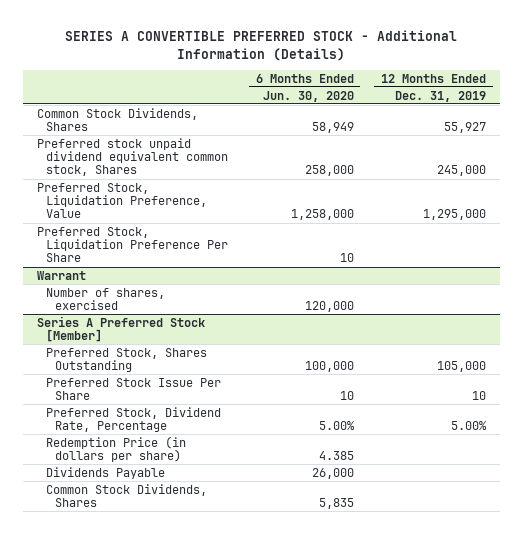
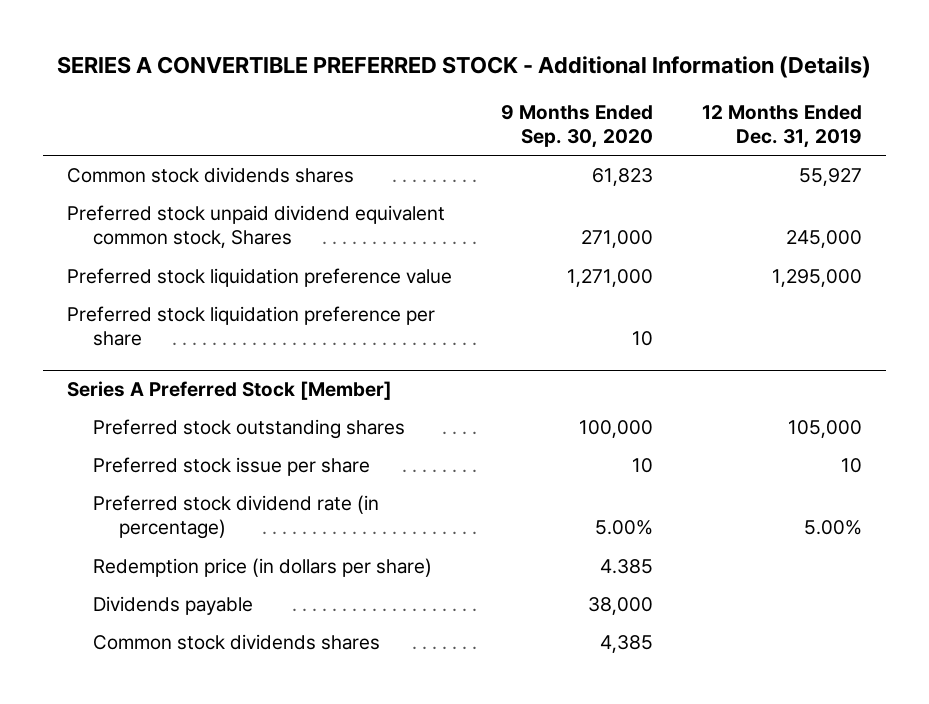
- | 6 Months Ended Jun. 30, 2020 | 12 Months Ended Dec. 31, 2019
+ | 9 Months Ended Sep. 30, 2020 | 12 Months Ended Dec. 31, 2019
- Common Stock Dividends, Shares | 58,949 | 55,927
+ Common stock dividends shares | 61,823 | 55,927
- Preferred Stock, Liquidation Preference, Value | 1,258,000 | 1,295,000
- Preferred Stock, Liquidation Preference Per Share | 10 |
- Warrant
- Number of shares, exercised | 120,000 |
+ Preferred stock liquidation preference value | 1,271,000 | 1,295,000
+ Preferred stock liquidation preference per share | 10 |
@ Series A Preferred Stock [Member]
- Preferred Stock, Shares Outstanding | 100,000 | 105,000
- Preferred Stock Issue Per Share | 10 | 10
- Preferred Stock, Dividend Rate, Percentage | 5.00% | 5.00%
- Redemption Price (in dollars per share) | 4.385 |
- Dividends Payable | 26,000 |
- Common Stock Dividends, Shares | 5,835 |
+ Preferred stock outstanding shares | 100,000 | 105,000
+ Preferred stock issue per share | 10 | 10
+ Preferred stock dividend rate (in percentage) | 5.00% | 5.00%
+ Redemption price (in dollars per share) | 4.385 |
+ Dividends payable | 38,000 |
+ Common stock dividends shares | 4,385 |

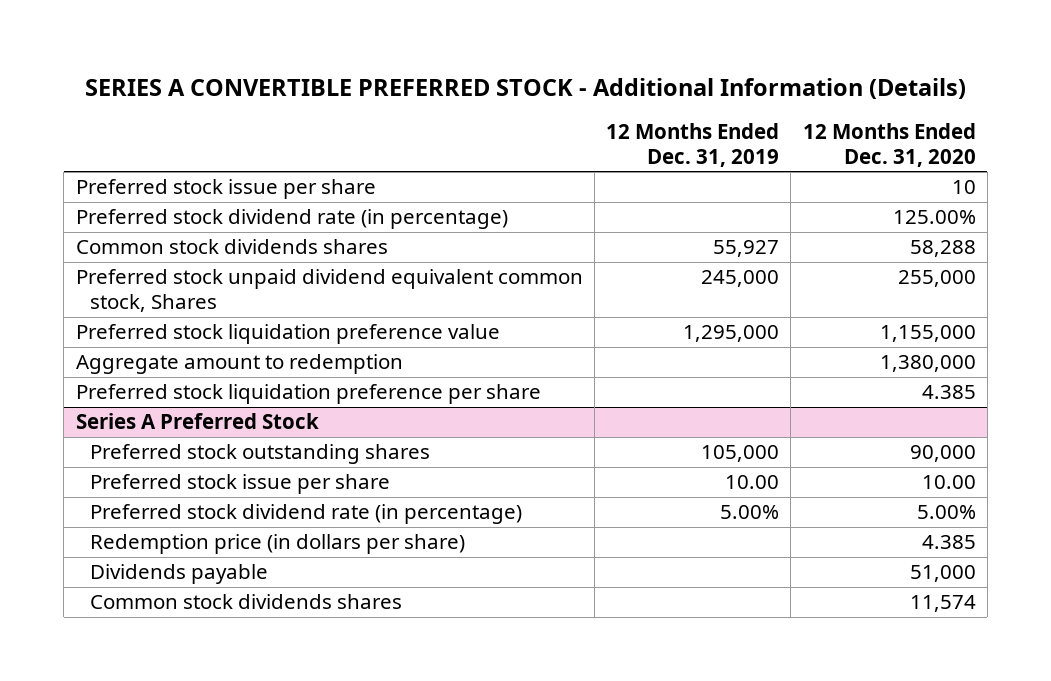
- | 9 Months Ended Sep. 30, 2020 | 12 Months Ended Dec. 31, 2019
+ | 12 Months Ended Dec. 31, 2019 | 12 Months Ended Dec. 31, 2020
+ Preferred stock issue per share | | 10
+ Preferred stock dividend rate (in percentage) | | 125.00%
+ Aggregate amount to redemption | | 1,380,000
- Series A Preferred Stock [Member]
+ Series A Preferred Stock
- Preferred stock issue per share | 10 | 10
+ Preferred stock issue per share | 10.00 | 10.00

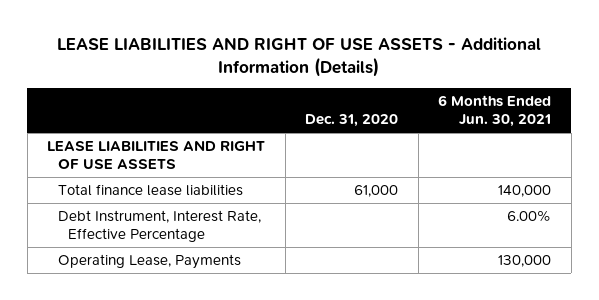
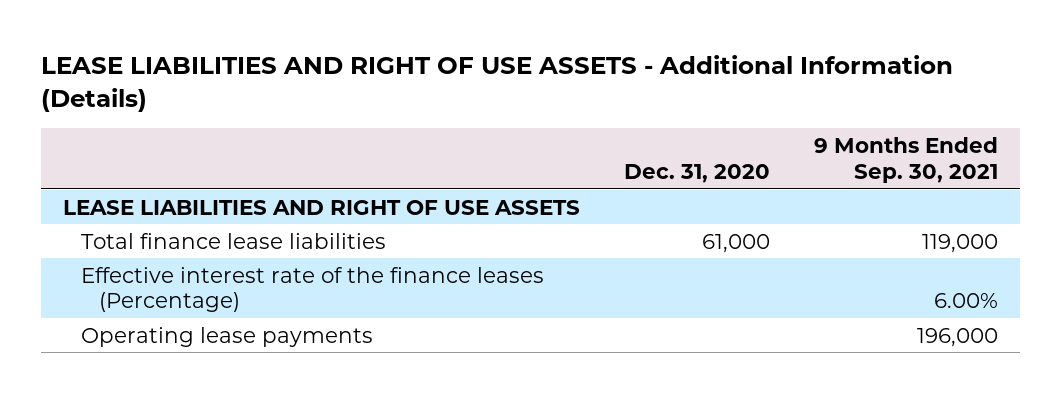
- | Dec. 31, 2020 | 6 Months Ended Jun. 30, 2021
+ | Dec. 31, 2020 | 9 Months Ended Sep. 30, 2021
- Debt Instrument, Interest Rate, Effective Percentage | | 6.00%
- Operating Lease, Payments | | 130,000
+ Effective interest rate of the finance leases (Percentage) | | 6.00%
+ Operating lease payments | | 196,000

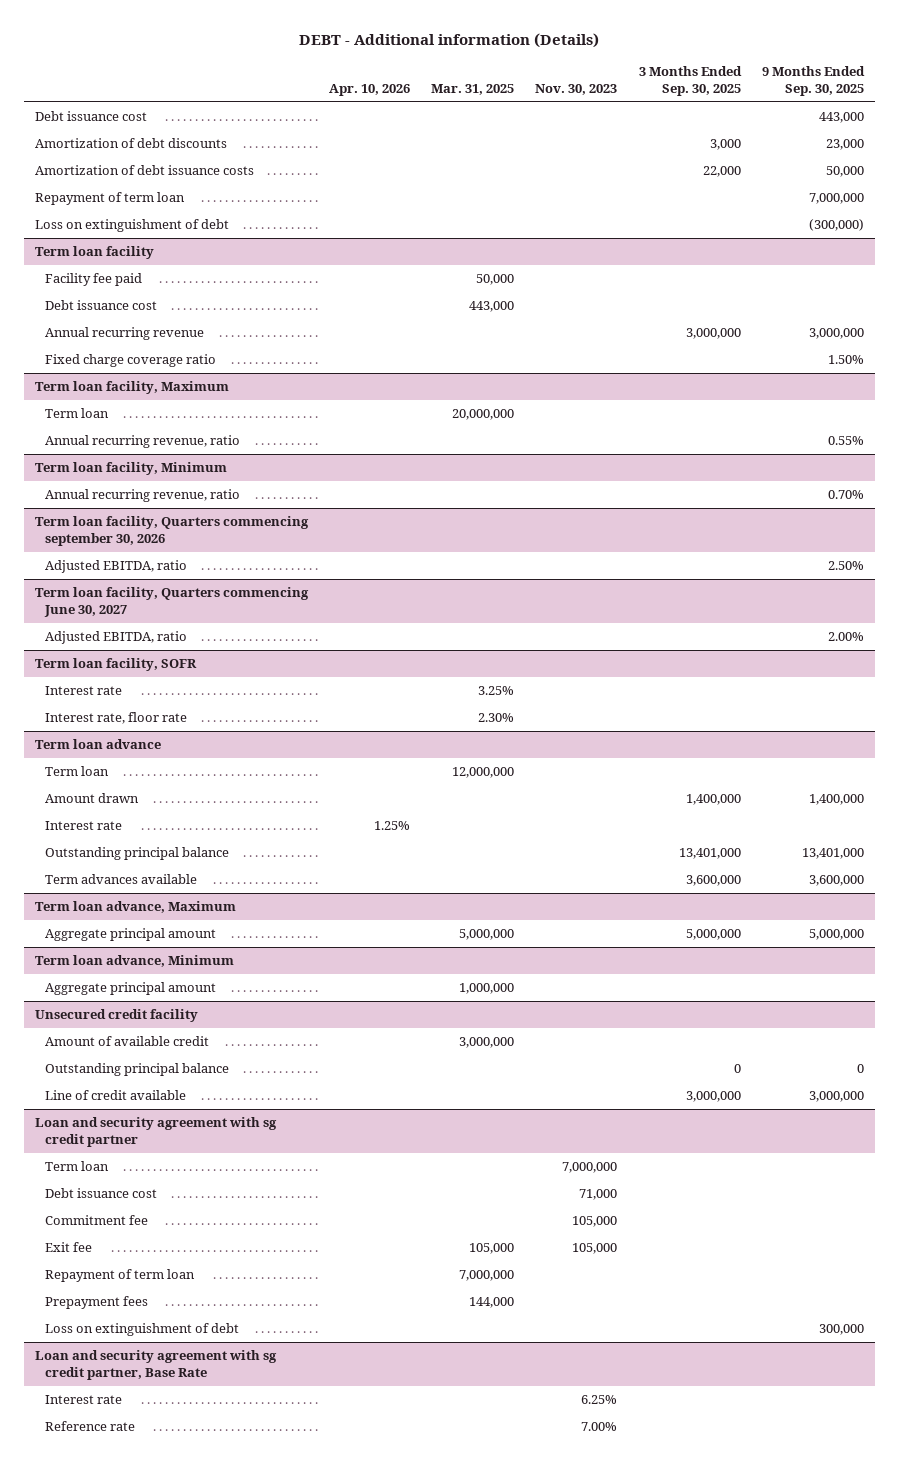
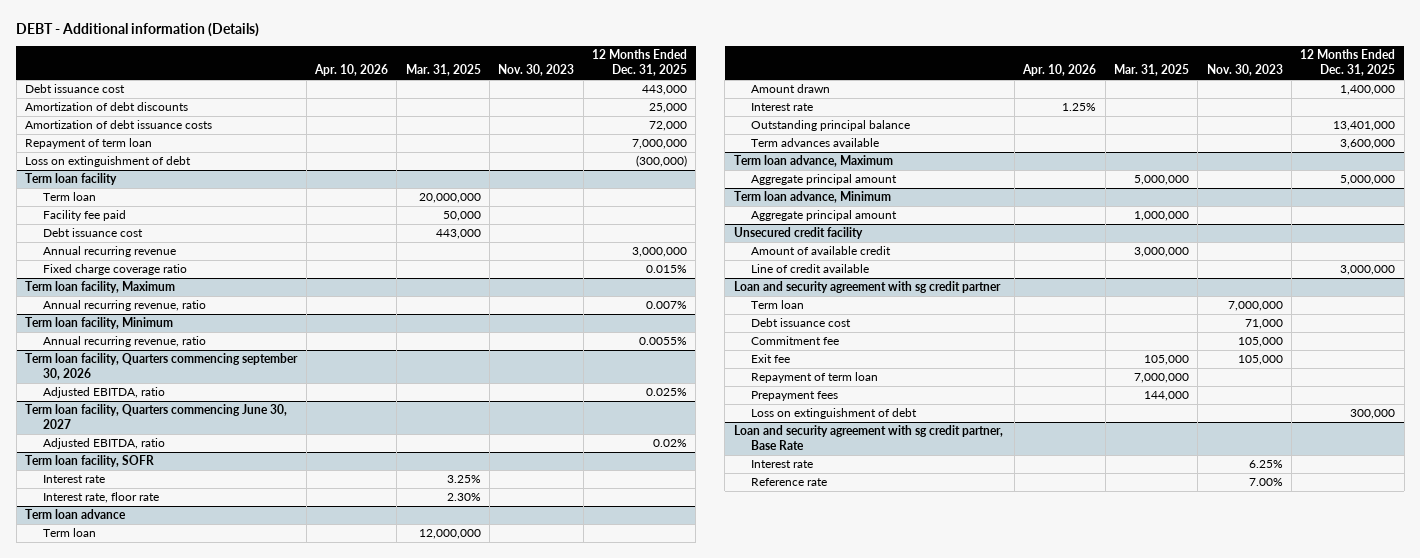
- | Apr. 10, 2026 | Mar. 31, 2025 | Nov. 30, 2023 | 3 Months Ended Sep. 30, 2025 | 9 Months Ended Sep. 30, 2025
+ | Apr. 10, 2026 | Mar. 31, 2025 | Nov. 30, 2023 | 12 Months Ended Dec. 31, 2025
@ Term loan facility
+ Term loan | | 20,000,000 | |
@ Term loan facility, Maximum
- Term loan | | 20,000,000 | | |
@ Unsecured credit facility
- Outstanding principal balance | | | | 0 | 0

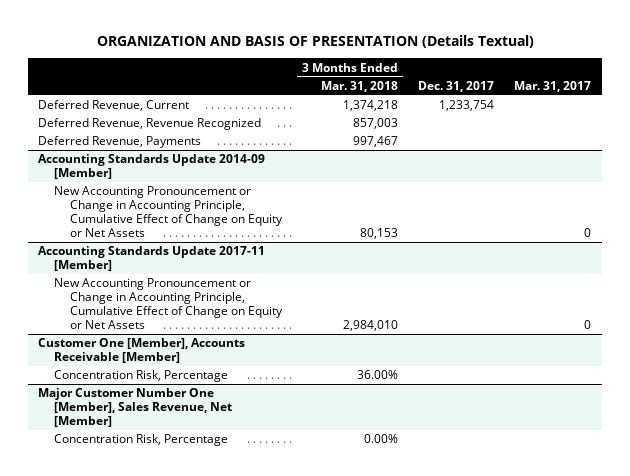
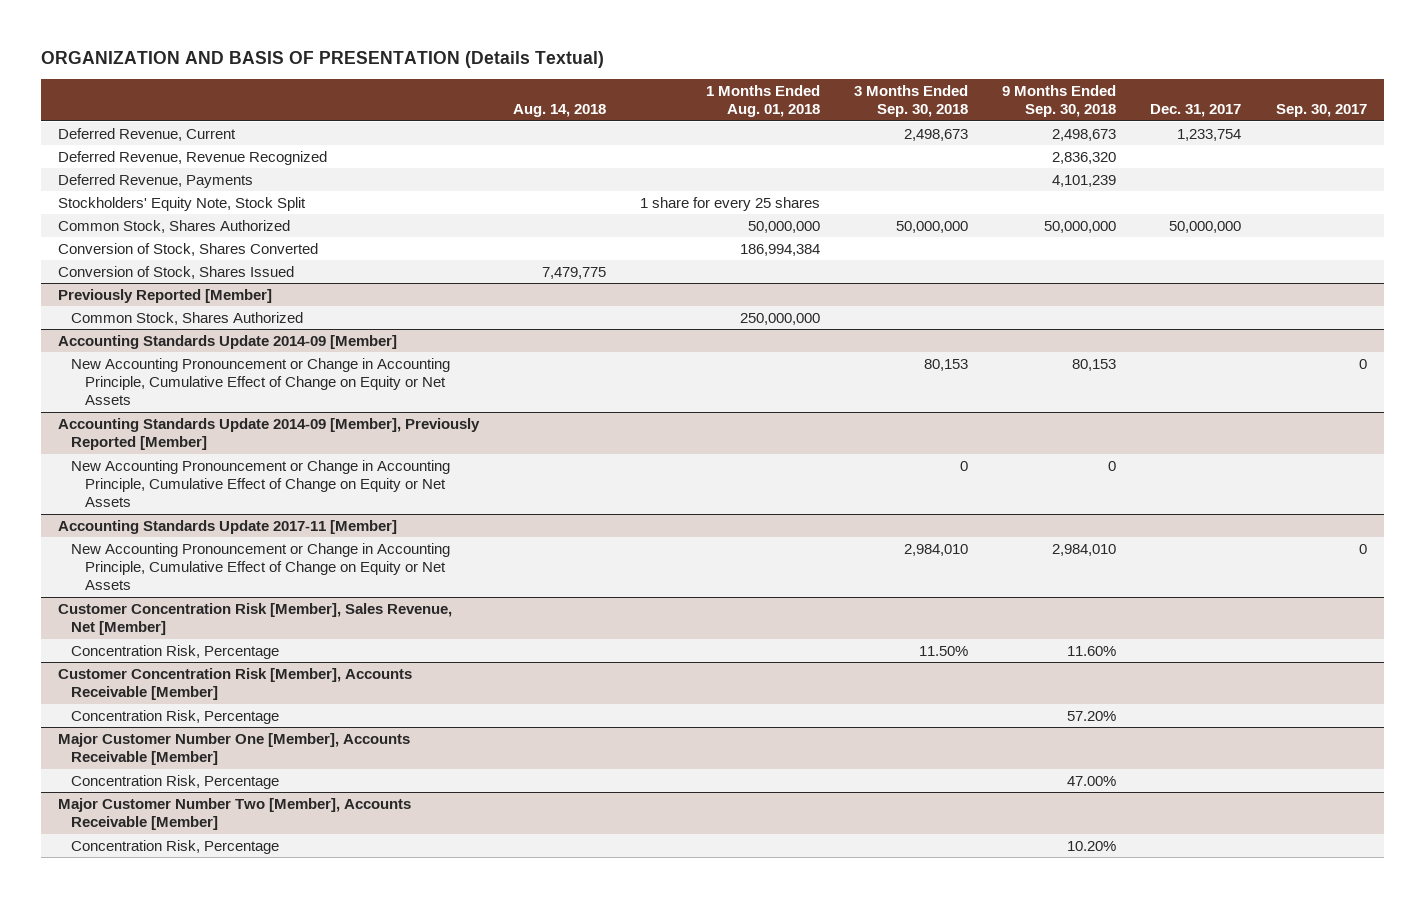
- | 3 Months Ended Mar. 31, 2018 | Dec. 31, 2017 | Mar. 31, 2017
+ | Aug. 14, 2018 | 1 Months Ended Aug. 01, 2018 | 3 Months Ended Sep. 30, 2018 | 9 Months Ended Sep. 30, 2018 | Dec. 31, 2017 | Sep. 30, 2017
+ Stockholders' Equity Note, Stock Split | | 1 share for every 25 shares | | | |
+ Common Stock, Shares Authorized | | 50,000,000 | 50,000,000 | 50,000,000 | 50,000,000 |
+ Conversion of Stock, Shares Converted | | 186,994,384 | | | |
+ Conversion of Stock, Shares Issued | 7,479,775 | | | | |
+ Previously Reported [Member]
+ Common Stock, Shares Authorized | | 250,000,000 | | | |
+ Accounting Standards Update 2014-09 [Member], Previously Reported [Member]
+ New Accounting Pronouncement or Change in Accounting Principle, Cumulative Effect of Change on Equity or Net Assets | | | 0 | 0 | |
- Customer One [Member], Accounts Receivable [Member]
+ Customer Concentration Risk [Member], Sales Revenue, Net [Member]
+ Concentration Risk, Percentage | | | 11.50% | 11.60% | |
+ Customer Concentration Risk [Member], Accounts Receivable [Member]
+ Concentration Risk, Percentage | | | | 57.20% | |
+ Major Customer Number One [Member], Accounts Receivable [Member]
- Major Customer Number One [Member], Sales Revenue, Net [Member]
- Concentration Risk, Percentage | 0.00% | |
+ Major Customer Number Two [Member], Accounts Receivable [Member]
+ Concentration Risk, Percentage | | | | 10.20% | |

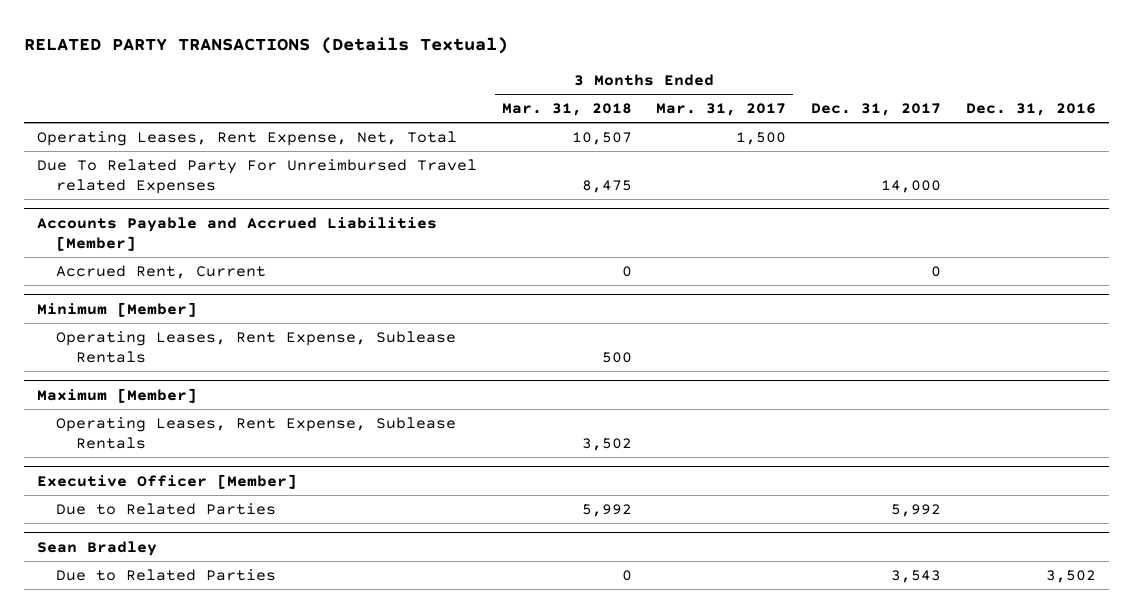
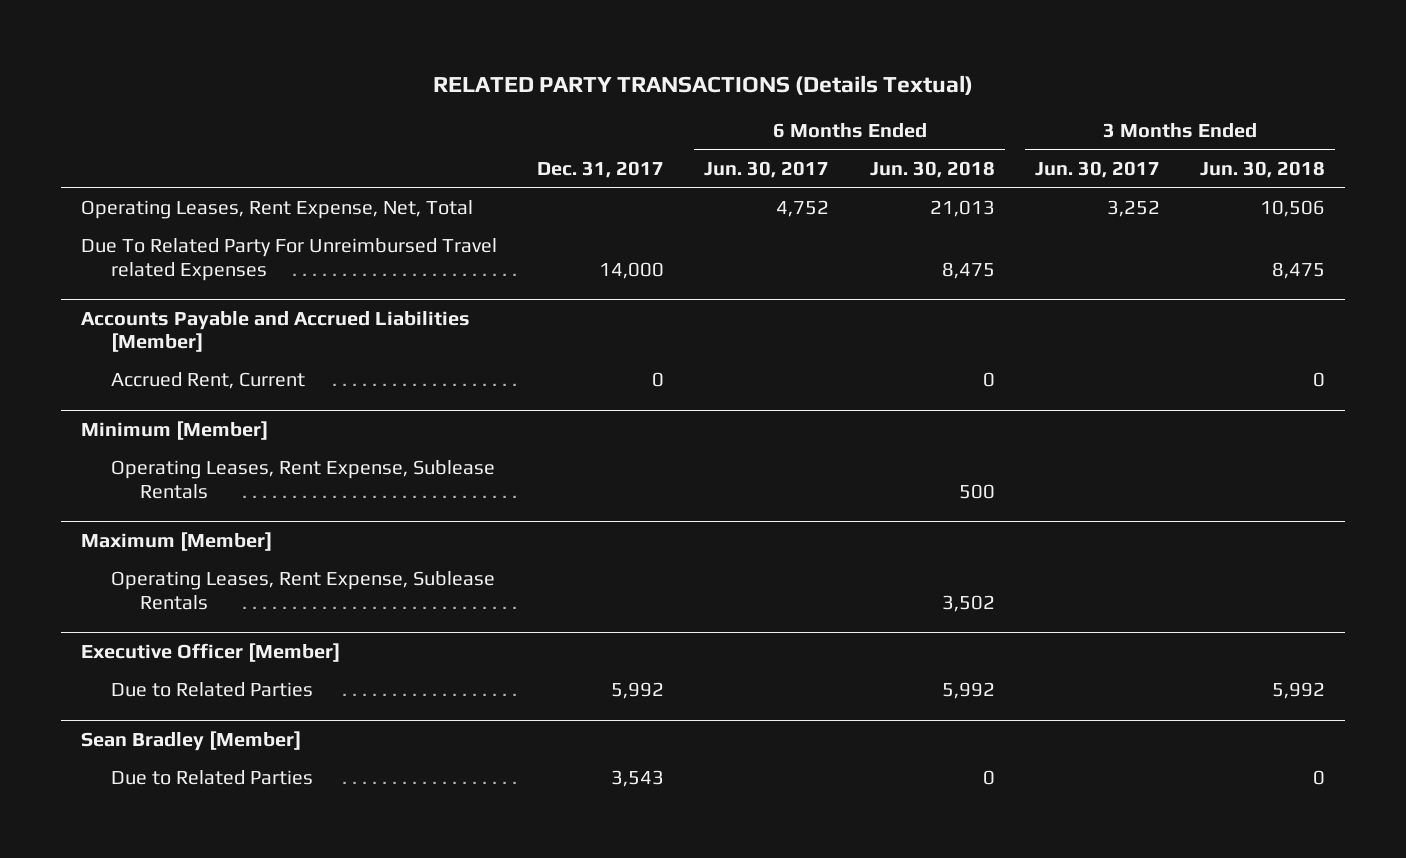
- | 3 Months Ended Mar. 31, 2018 | 3 Months Ended Mar. 31, 2017 | Dec. 31, 2017 | Dec. 31, 2016
+ | Dec. 31, 2017 | 6 Months Ended Jun. 30, 2017 | 6 Months Ended Jun. 30, 2018 | 3 Months Ended Jun. 30, 2017 | 3 Months Ended Jun. 30, 2018
- Sean Bradley
+ Sean Bradley [Member]

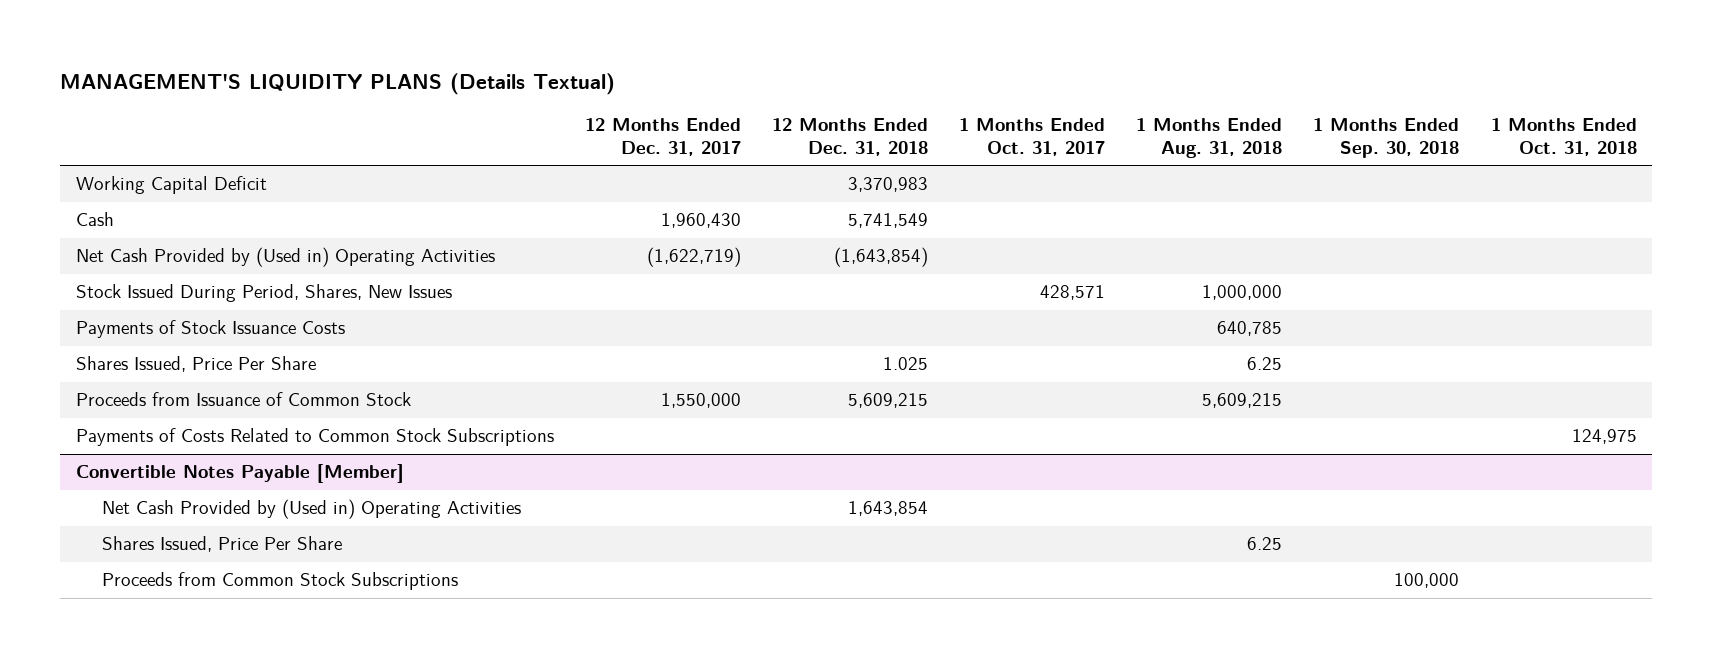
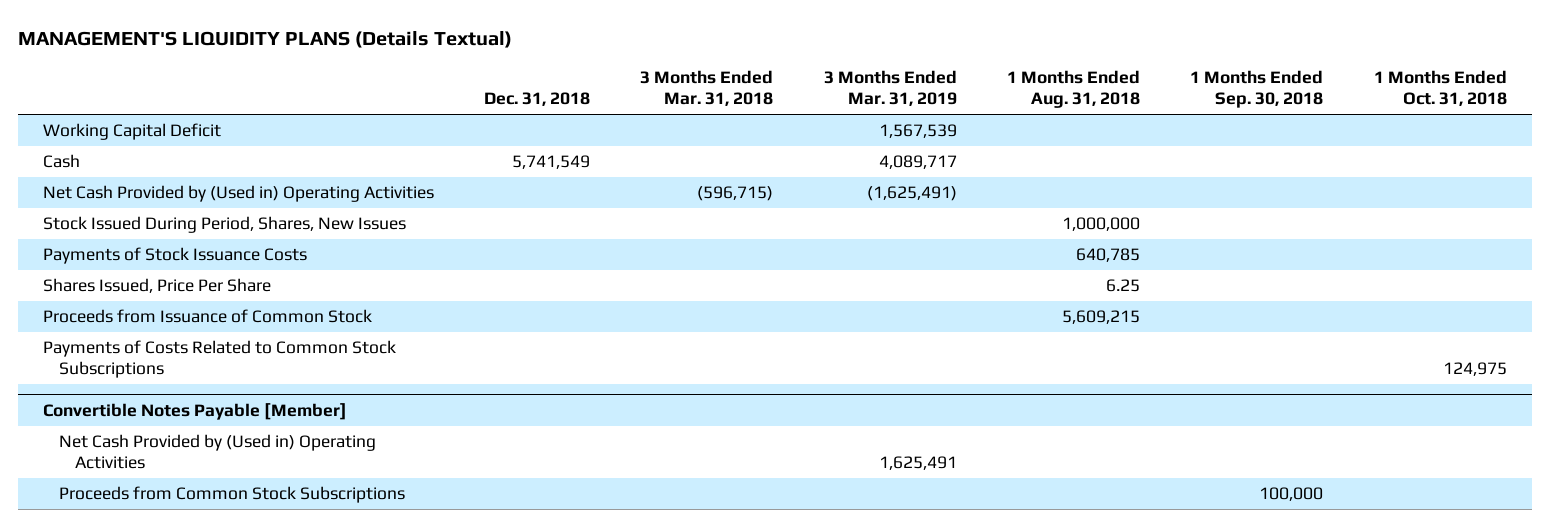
- | 12 Months Ended Dec. 31, 2017 | 12 Months Ended Dec. 31, 2018 | 1 Months Ended Oct. 31, 2017 | 1 Months Ended Aug. 31, 2018 | 1 Months Ended Sep. 30, 2018 | 1 Months Ended Oct. 31, 2018
+ | Dec. 31, 2018 | 3 Months Ended Mar. 31, 2018 | 3 Months Ended Mar. 31, 2019 | 1 Months Ended Aug. 31, 2018 | 1 Months Ended Sep. 30, 2018 | 1 Months Ended Oct. 31, 2018
@ Convertible Notes Payable [Member]
- Shares Issued, Price Per Share | | | | 6.25 | |

